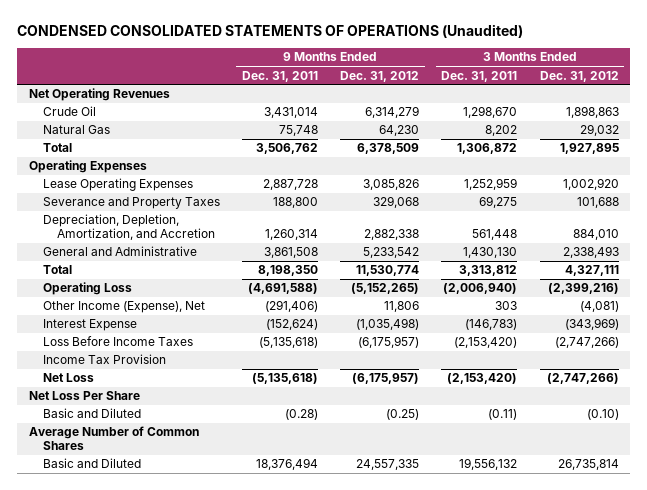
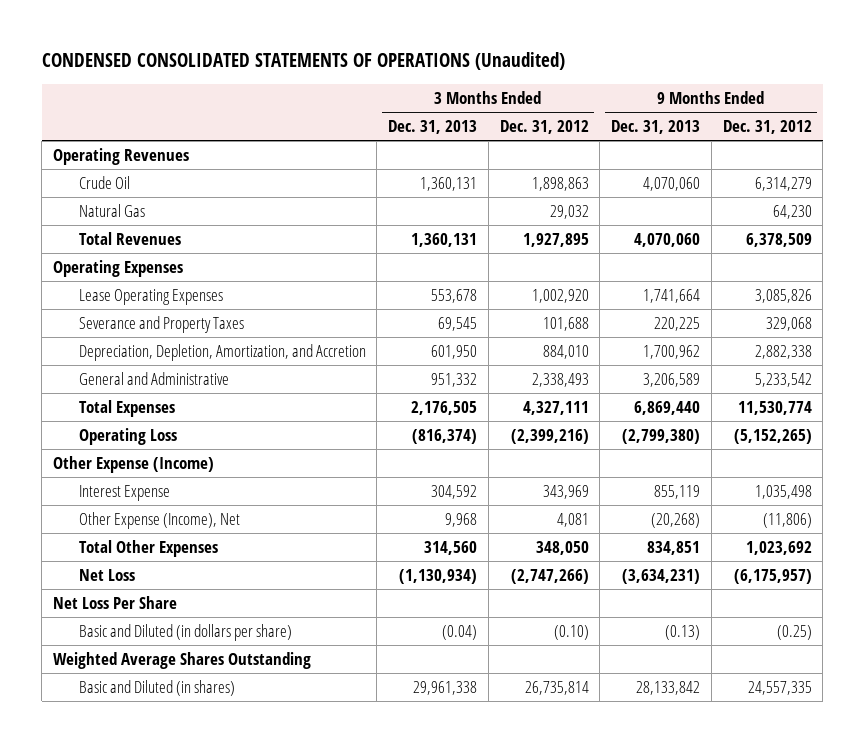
- | 9 Months Ended Dec. 31, 2011 | 9 Months Ended Dec. 31, 2012 | 3 Months Ended Dec. 31, 2011 | 3 Months Ended Dec. 31, 2012
+ | 3 Months Ended Dec. 31, 2013 | 3 Months Ended Dec. 31, 2012 | 9 Months Ended Dec. 31, 2013 | 9 Months Ended Dec. 31, 2012
- Net Operating Revenues
+ Operating Revenues
- Total | 3,506,762 | 6,378,509 | 1,306,872 | 1,927,895
+ Total Revenues | 1,360,131 | 1,927,895 | 4,070,060 | 6,378,509
- Total | 8,198,350 | 11,530,774 | 3,313,812 | 4,327,111
+ Total Expenses | 2,176,505 | 4,327,111 | 6,869,440 | 11,530,774
- Other Income (Expense), Net | (291,406) | 11,806 | 303 | (4,081)
- Interest Expense | (152,624) | (1,035,498) | (146,783) | (343,969)
- Loss Before Income Taxes | (5,135,618) | (6,175,957) | (2,153,420) | (2,747,266)
- Income Tax Provision
+ Other Expense (Income)
+ Interest Expense | 304,592 | 343,969 | 855,119 | 1,035,498
+ Other Expense (Income), Net | 9,968 | 4,081 | (20,268) | (11,806)
+ Total Other Expenses | 314,560 | 348,050 | 834,851 | 1,023,692
- Basic and Diluted | (0.28) | (0.25) | (0.11) | (0.10)
- Average Number of Common Shares
- Basic and Diluted | 18,376,494 | 24,557,335 | 19,556,132 | 26,735,814
+ Basic and Diluted (in dollars per share) | (0.04) | (0.10) | (0.13) | (0.25)
+ Weighted Average Shares Outstanding
+ Basic and Diluted (in shares) | 29,961,338 | 26,735,814 | 28,133,842 | 24,557,335

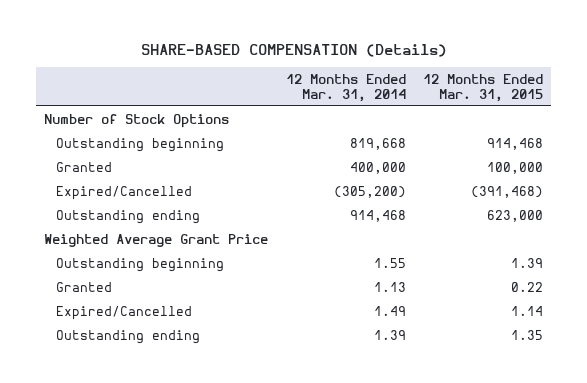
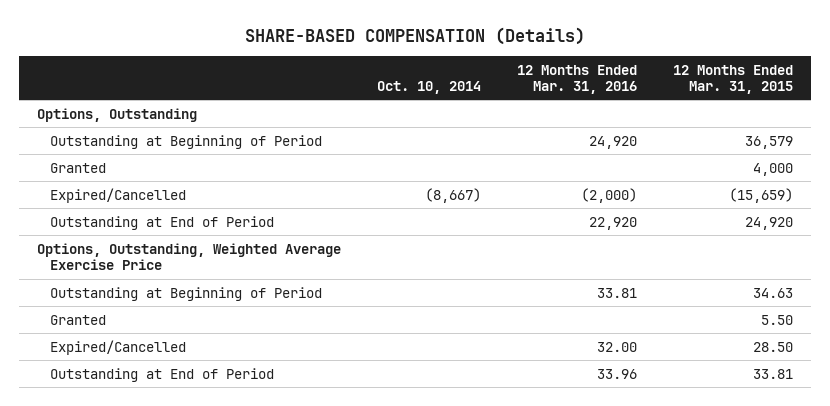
- | 12 Months Ended Mar. 31, 2014 | 12 Months Ended Mar. 31, 2015
+ | Oct. 10, 2014 | 12 Months Ended Mar. 31, 2016 | 12 Months Ended Mar. 31, 2015
- Number of Stock Options
- Outstanding beginning | 819,668 | 914,468
- Granted | 400,000 | 100,000
- Expired/Cancelled | (305,200) | (391,468)
- Outstanding ending | 914,468 | 623,000
- Weighted Average Grant Price
- Outstanding beginning | 1.55 | 1.39
- Granted | 1.13 | 0.22
- Expired/Cancelled | 1.49 | 1.14
- Outstanding ending | 1.39 | 1.35
+ Options, Outstanding
+ Outstanding at Beginning of Period | | 24,920 | 36,579
+ Granted | | | 4,000
+ Expired/Cancelled | (8,667) | (2,000) | (15,659)
+ Outstanding at End of Period | | 22,920 | 24,920
+ Options, Outstanding, Weighted Average Exercise Price
+ Outstanding at Beginning of Period | | 33.81 | 34.63
+ Granted | | | 5.50
+ Expired/Cancelled | | 32.00 | 28.50
+ Outstanding at End of Period | | 33.96 | 33.81

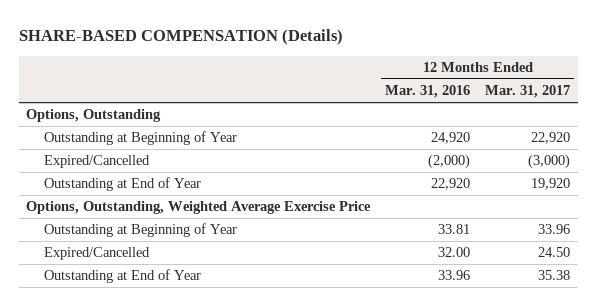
- | Oct. 10, 2014 | 12 Months Ended Mar. 31, 2016 | 12 Months Ended Mar. 31, 2015
+ | 12 Months Ended Mar. 31, 2016 | 12 Months Ended Mar. 31, 2017
- Outstanding at Beginning of Period | | 24,920 | 36,579
- Granted | | | 4,000
+ Outstanding at Beginning of Year | 24,920 | 22,920
- Outstanding at End of Period | | 22,920 | 24,920
+ Outstanding at End of Year | 22,920 | 19,920
- Outstanding at Beginning of Period | | 33.81 | 34.63
- Granted | | | 5.50
+ Outstanding at Beginning of Year | 33.81 | 33.96
- Outstanding at End of Period | | 33.96 | 33.81
+ Outstanding at End of Year | 33.96 | 35.38

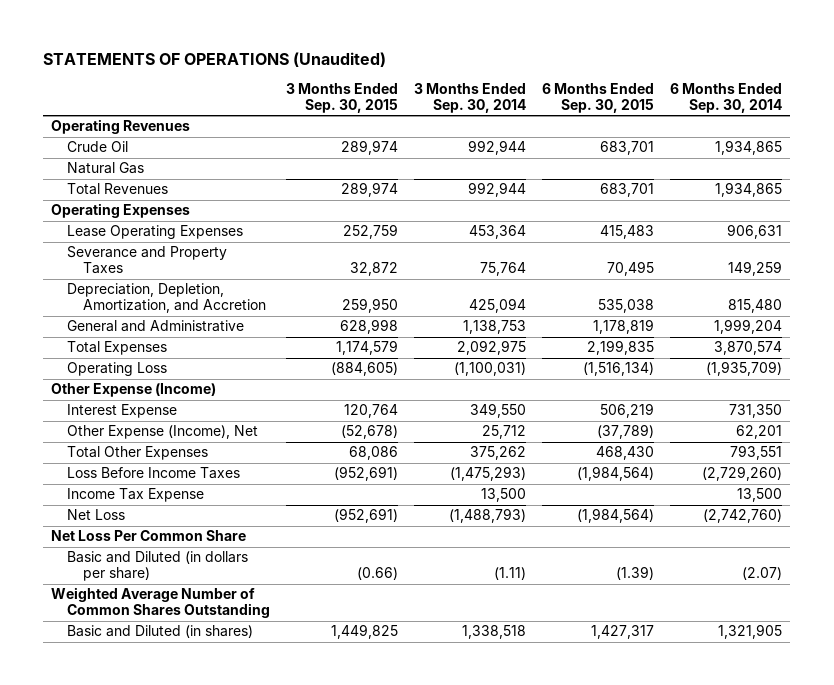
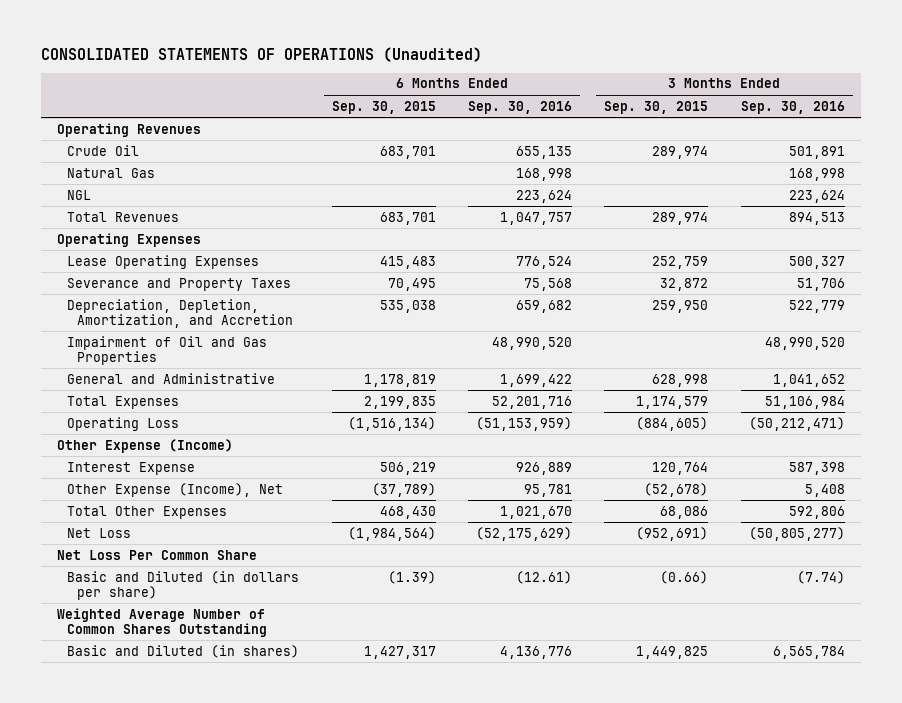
- STATEMENTS OF OPERATIONS (Unaudited)
+ CONSOLIDATED STATEMENTS OF OPERATIONS (Unaudited)
- | 3 Months Ended Sep. 30, 2015 | 3 Months Ended Sep. 30, 2014 | 6 Months Ended Sep. 30, 2015 | 6 Months Ended Sep. 30, 2014
+ | 6 Months Ended Sep. 30, 2015 | 6 Months Ended Sep. 30, 2016 | 3 Months Ended Sep. 30, 2015 | 3 Months Ended Sep. 30, 2016
+ NGL | | 223,624 | | 223,624
+ Impairment of Oil and Gas Properties | | 48,990,520 | | 48,990,520
- Loss Before Income Taxes | (952,691) | (1,475,293) | (1,984,564) | (2,729,260)
- Income Tax Expense | | 13,500 | | 13,500

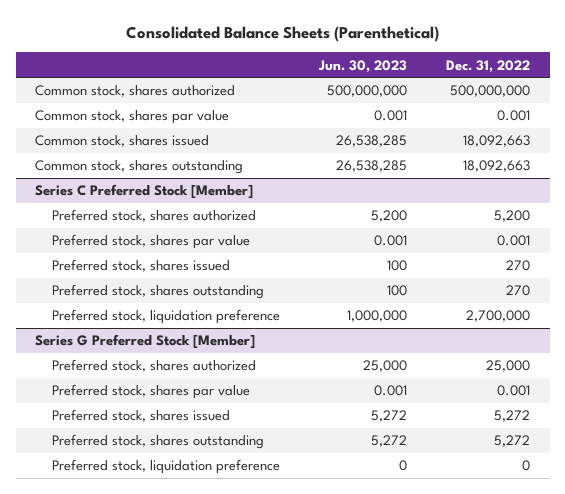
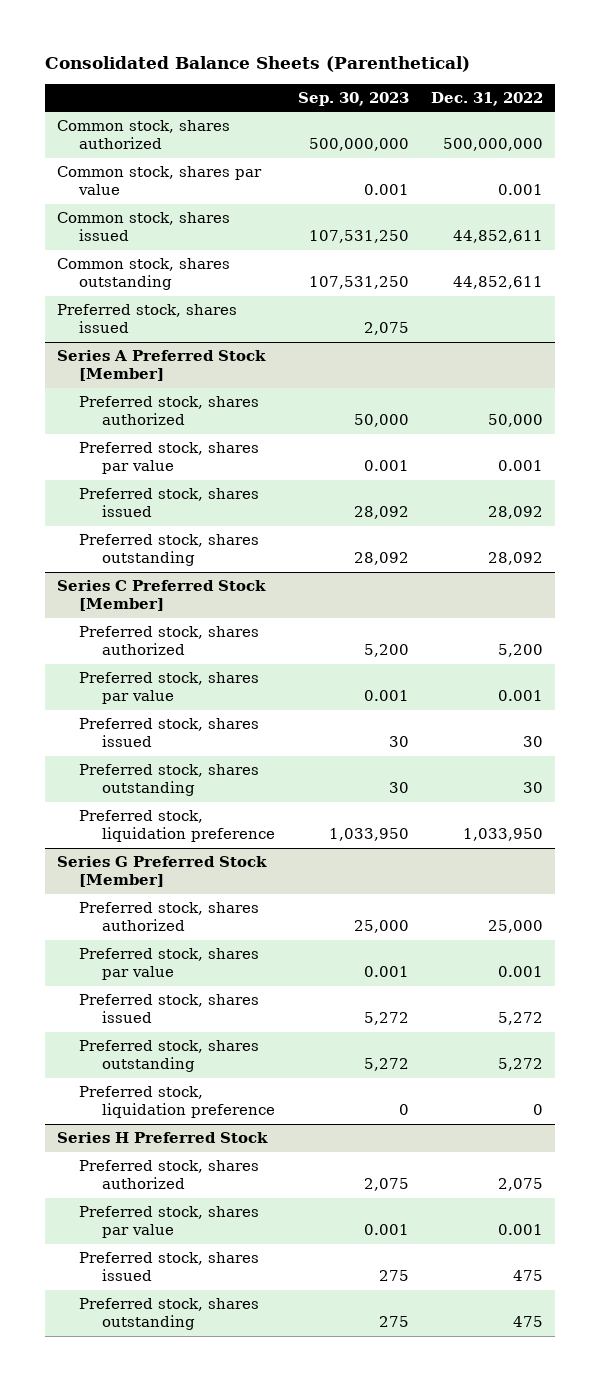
- | Jun. 30, 2023 | Dec. 31, 2022
+ | Sep. 30, 2023 | Dec. 31, 2022
- Common stock, shares issued | 26,538,285 | 18,092,663
- Common stock, shares outstanding | 26,538,285 | 18,092,663
+ Common stock, shares issued | 107,531,250 | 44,852,611
+ Common stock, shares outstanding | 107,531,250 | 44,852,611
+ Preferred stock, shares issued | 2,075 |
+ Series A Preferred Stock [Member]
+ Preferred stock, shares authorized | 50,000 | 50,000
+ Preferred stock, shares par value | 0.001 | 0.001
+ Preferred stock, shares issued | 28,092 | 28,092
+ Preferred stock, shares outstanding | 28,092 | 28,092
@ Series C Preferred Stock [Member]
- Preferred stock, shares issued | 100 | 270
- Preferred stock, shares outstanding | 100 | 270
- Preferred stock, liquidation preference | 1,000,000 | 2,700,000
+ Preferred stock, shares issued | 30 | 30
+ Preferred stock, shares outstanding | 30 | 30
+ Preferred stock, liquidation preference | 1,033,950 | 1,033,950
+ Series H Preferred Stock
+ Preferred stock, shares authorized | 2,075 | 2,075
+ Preferred stock, shares par value | 0.001 | 0.001
+ Preferred stock, shares issued | 275 | 475
+ Preferred stock, shares outstanding | 275 | 475

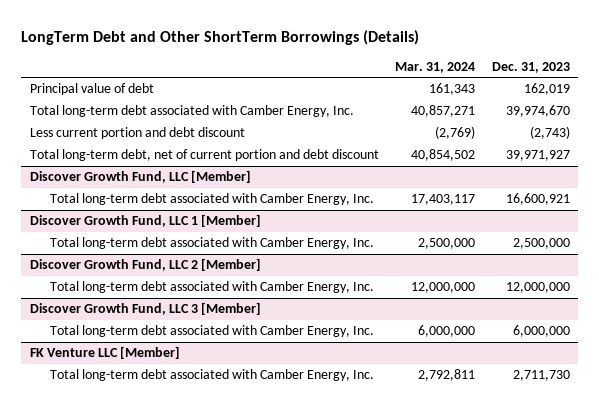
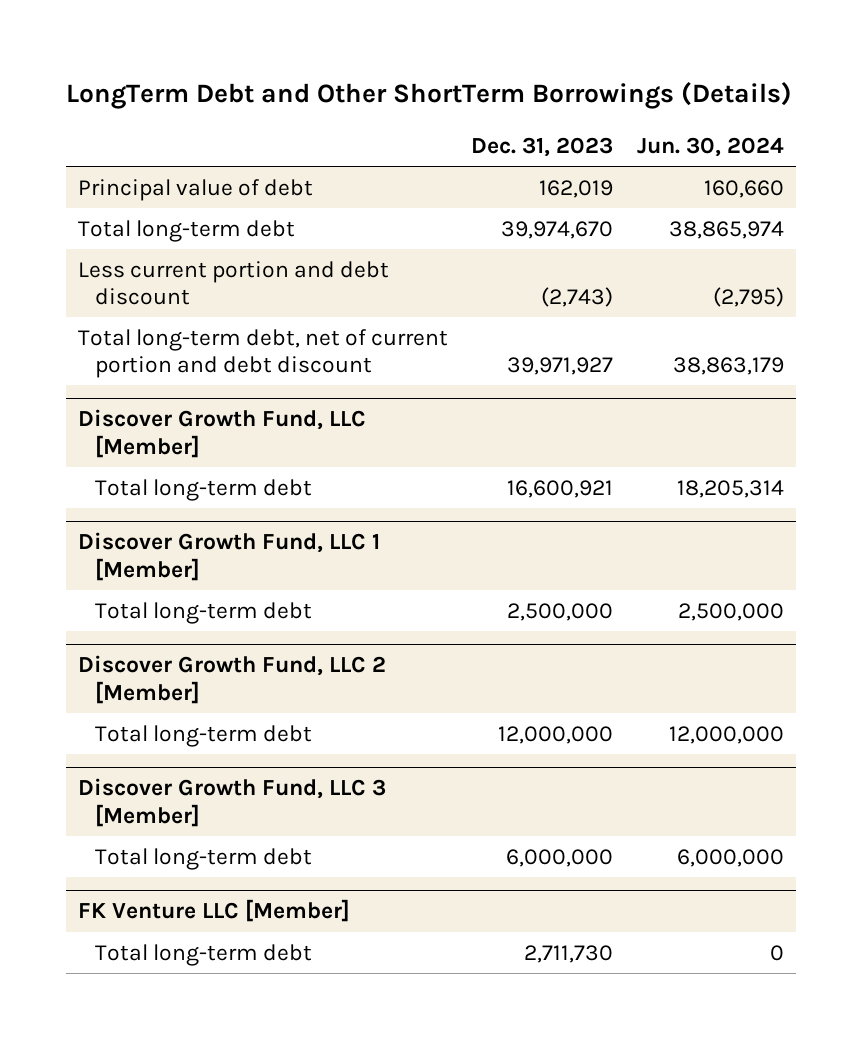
- | Mar. 31, 2024 | Dec. 31, 2023
+ | Dec. 31, 2023 | Jun. 30, 2024
- Total long-term debt associated with Camber Energy, Inc. | 40,857,271 | 39,974,670
+ Total long-term debt | 39,974,670 | 38,865,974
@ Discover Growth Fund, LLC [Member]
- Total long-term debt associated with Camber Energy, Inc. | 17,403,117 | 16,600,921
+ Total long-term debt | 16,600,921 | 18,205,314
@ Discover Growth Fund, LLC 1 [Member]
- Total long-term debt associated with Camber Energy, Inc. | 2,500,000 | 2,500,000
+ Total long-term debt | 2,500,000 | 2,500,000
@ Discover Growth Fund, LLC 2 [Member]
- Total long-term debt associated with Camber Energy, Inc. | 12,000,000 | 12,000,000
+ Total long-term debt | 12,000,000 | 12,000,000
@ Discover Growth Fund, LLC 3 [Member]
- Total long-term debt associated with Camber Energy, Inc. | 6,000,000 | 6,000,000
+ Total long-term debt | 6,000,000 | 6,000,000
@ FK Venture LLC [Member]
- Total long-term debt associated with Camber Energy, Inc. | 2,792,811 | 2,711,730
+ Total long-term debt | 2,711,730 | 0

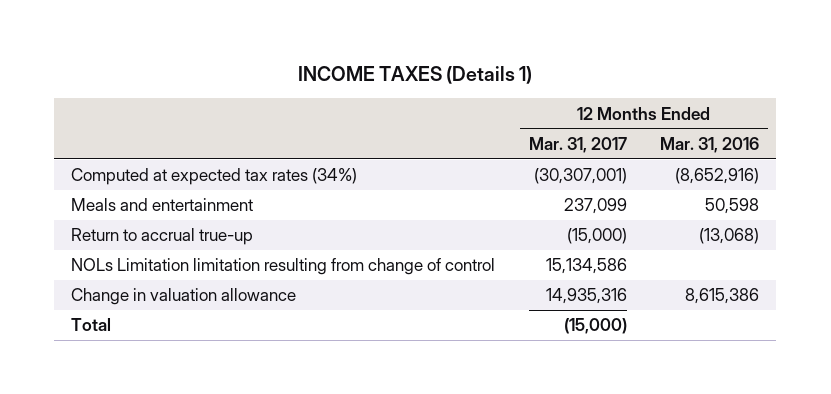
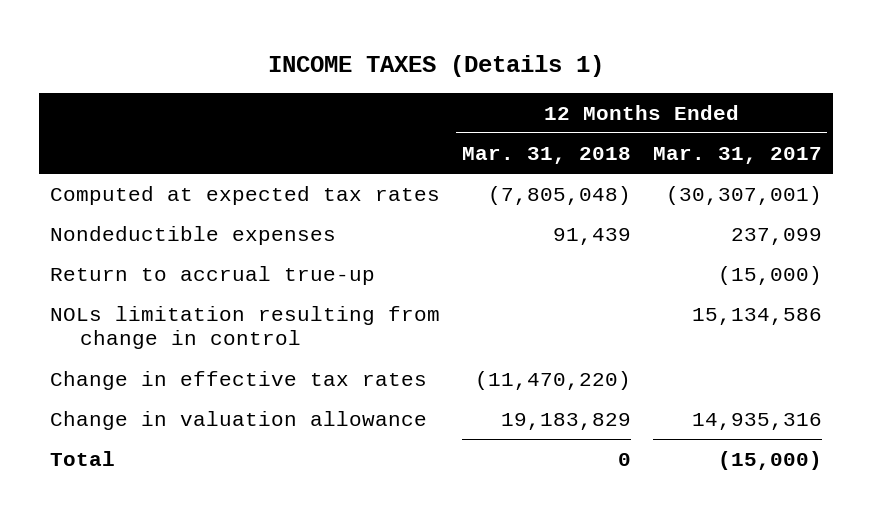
- | 12 Months Ended Mar. 31, 2017 | 12 Months Ended Mar. 31, 2016
+ | 12 Months Ended Mar. 31, 2018 | 12 Months Ended Mar. 31, 2017
- Computed at expected tax rates (34%) | (30,307,001) | (8,652,916)
- Meals and entertainment | 237,099 | 50,598
+ Computed at expected tax rates | (7,805,048) | (30,307,001)
+ Nondeductible expenses | 91,439 | 237,099
- NOLs Limitation limitation resulting from change of control | 15,134,586 |
+ NOLs limitation resulting from change in control | | 15,134,586
+ Change in effective tax rates | (11,470,220) |

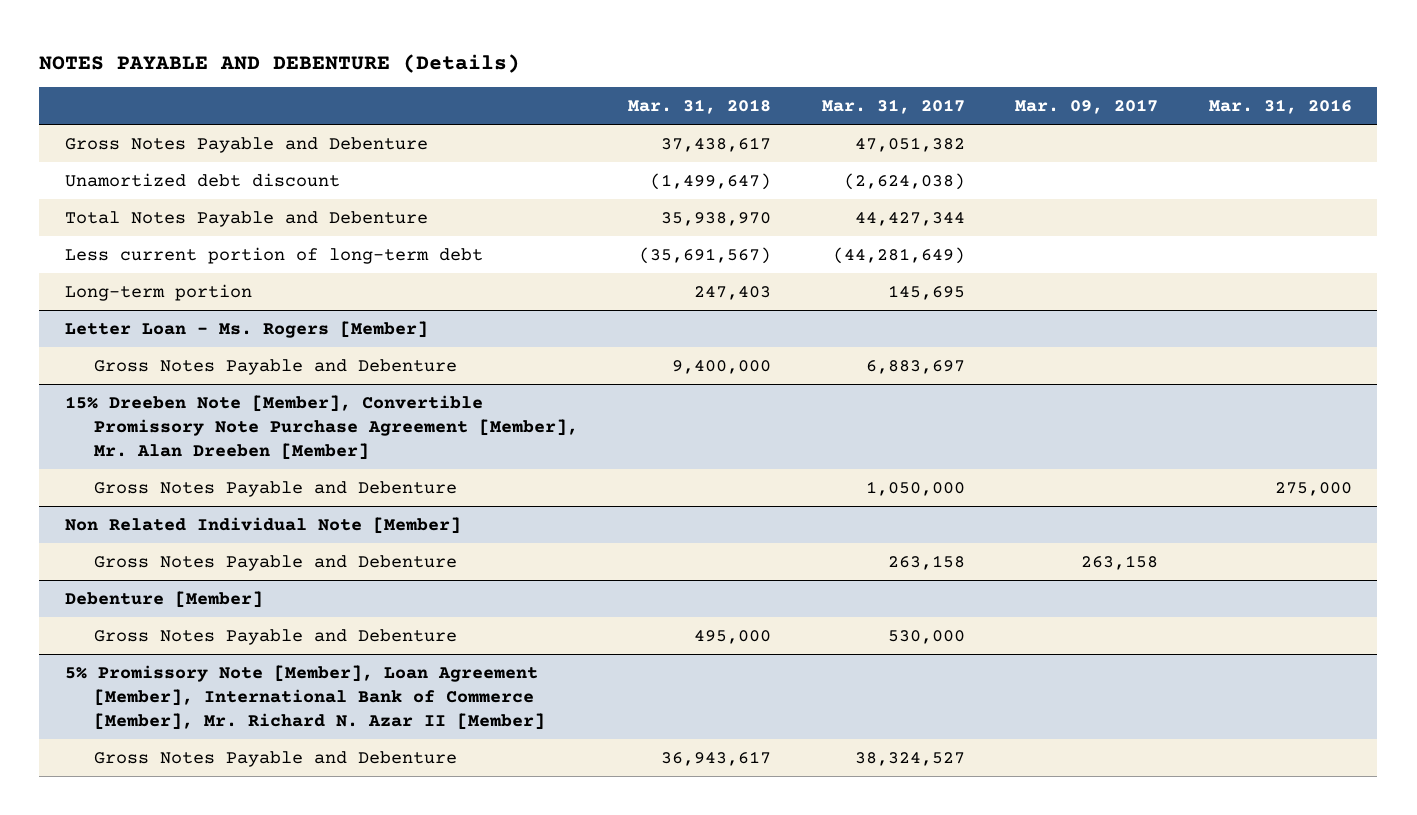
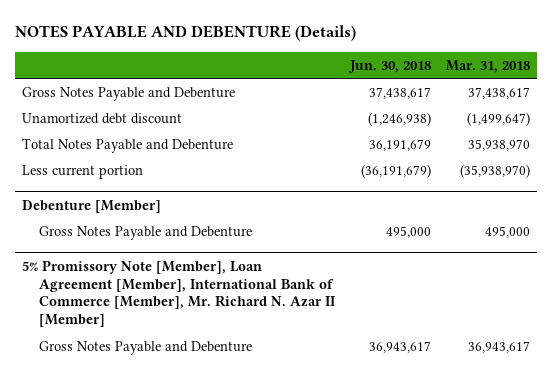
- | Mar. 31, 2018 | Mar. 31, 2017 | Mar. 09, 2017 | Mar. 31, 2016
+ | Jun. 30, 2018 | Mar. 31, 2018
- Less current portion of long-term debt | (35,691,567) | (44,281,649) | |
- Long-term portion | 247,403 | 145,695 | |
- Letter Loan - Ms. Rogers [Member]
- Gross Notes Payable and Debenture | 9,400,000 | 6,883,697 | |
- 15% Dreeben Note [Member], Convertible Promissory Note Purchase Agreement [Member], Mr. Alan Dreeben [Member]
- Gross Notes Payable and Debenture | | 1,050,000 | | 275,000
- Non Related Individual Note [Member]
- Gross Notes Payable and Debenture | | 263,158 | 263,158 |
+ Less current portion | (36,191,679) | (35,938,970)

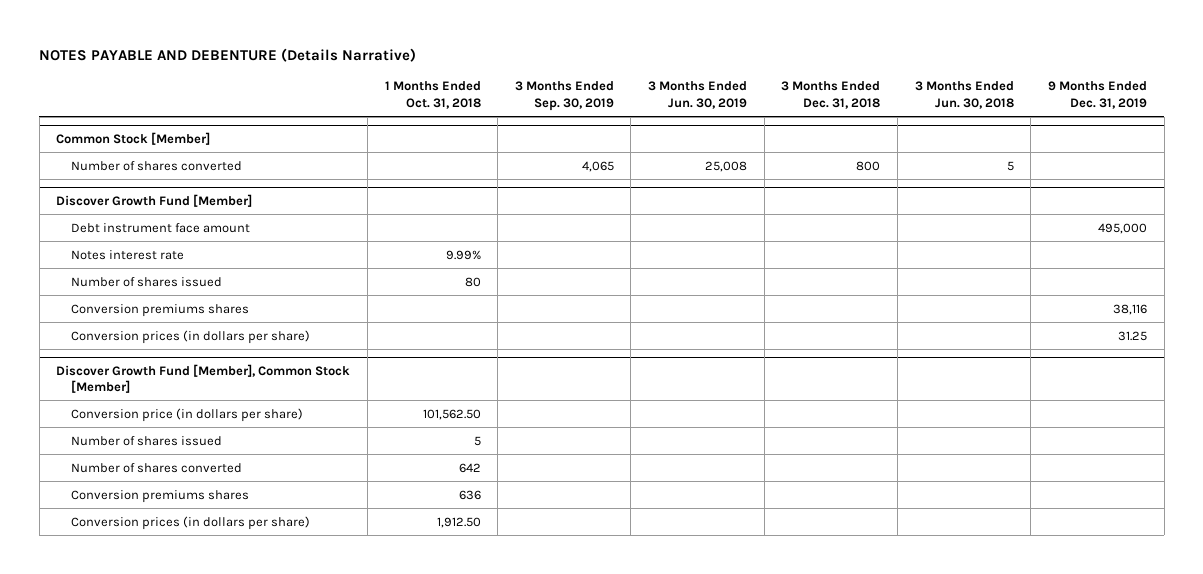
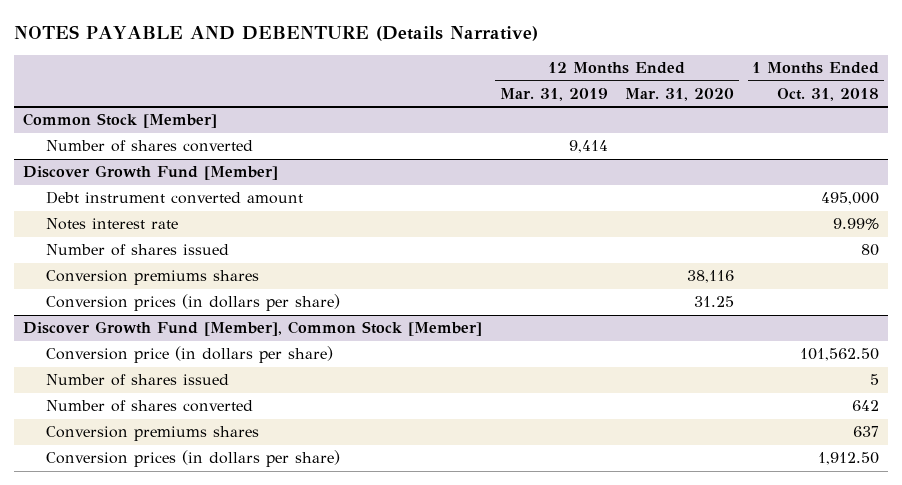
- | 1 Months Ended Oct. 31, 2018 | 3 Months Ended Sep. 30, 2019 | 3 Months Ended Jun. 30, 2019 | 3 Months Ended Dec. 31, 2018 | 3 Months Ended Jun. 30, 2018 | 9 Months Ended Dec. 31, 2019
+ | 12 Months Ended Mar. 31, 2019 | 12 Months Ended Mar. 31, 2020 | 1 Months Ended Oct. 31, 2018
@ Discover Growth Fund [Member]
- Debt instrument face amount | | | | | | 495,000
+ Debt instrument converted amount | | | 495,000
@ Discover Growth Fund [Member], Common Stock [Member]
- Conversion premiums shares | 636 | | | | |
+ Conversion premiums shares | | | 637

